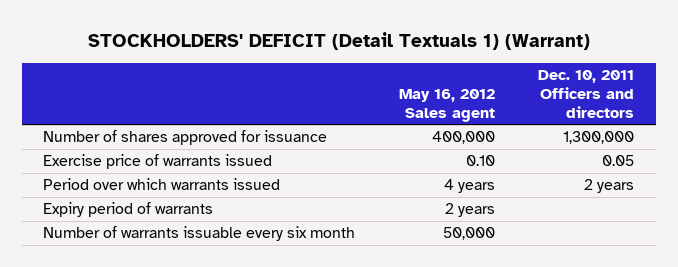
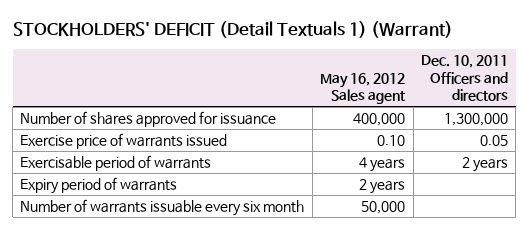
- Period over which warrants issued | 4 years | 2 years
+ Exercisable period of warrants | 4 years | 2 years

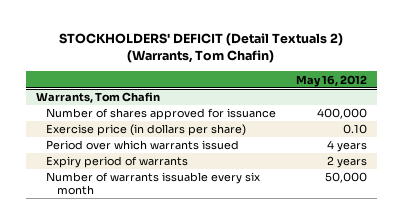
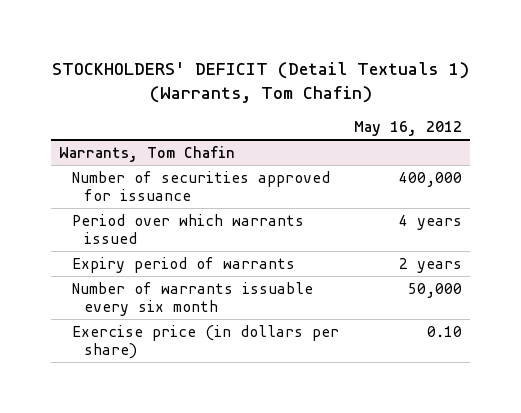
- STOCKHOLDERS' DEFICIT (Detail Textuals 2) (Warrants, Tom Chafin)
+ STOCKHOLDERS' DEFICIT (Detail Textuals 1) (Warrants, Tom Chafin)
@ Warrants, Tom Chafin
- Number of shares approved for issuance | 400,000
+ Number of securities approved for issuance | 400,000
moved down: Exercise price (in dollars per share) | 0.10

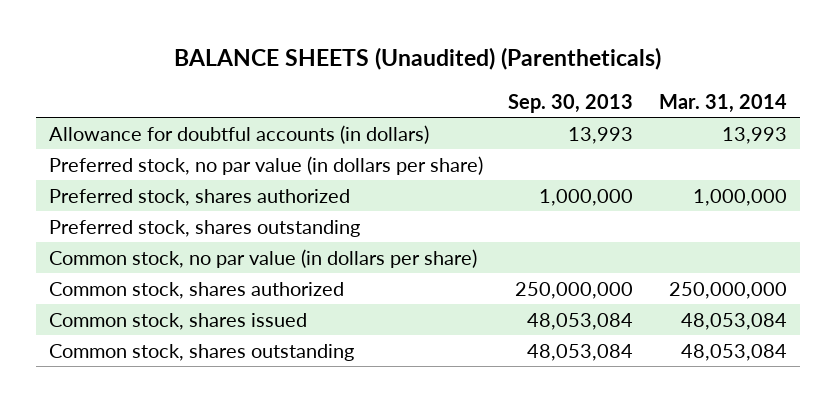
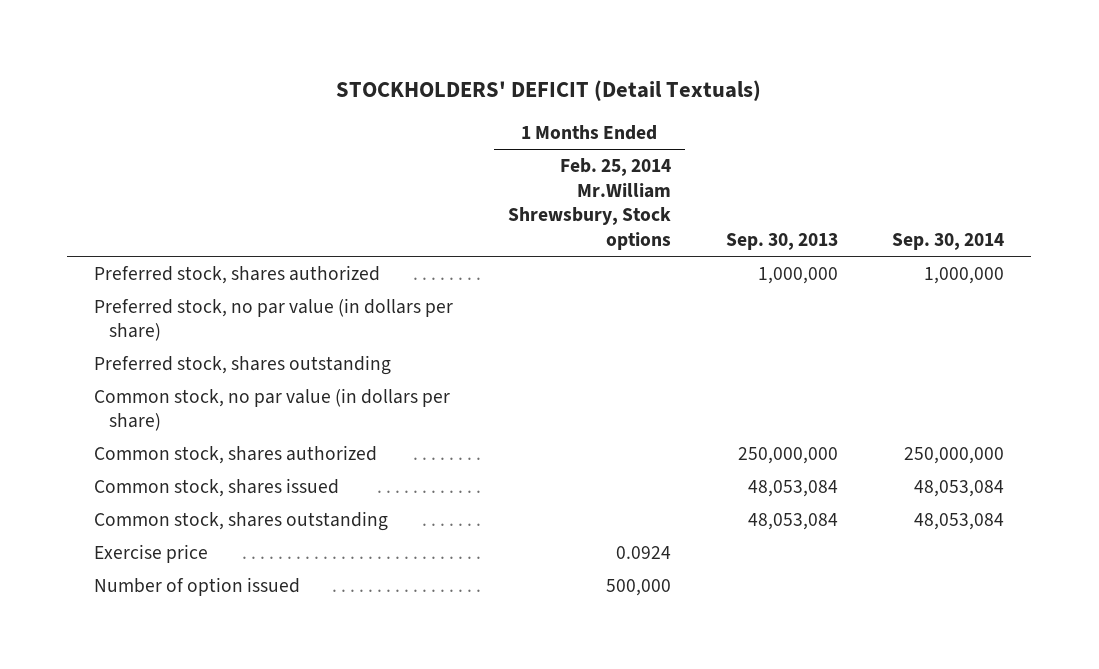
- BALANCE SHEETS (Unaudited) (Parentheticals)
+ STOCKHOLDERS' DEFICIT (Detail Textuals)
- | Sep. 30, 2013 | Mar. 31, 2014
+ | 1 Months Ended Feb. 25, 2014 Mr.William Shrewsbury, Stock options | Sep. 30, 2013 | Sep. 30, 2014
- Allowance for doubtful accounts (in dollars) | 13,993 | 13,993
moved down: Preferred stock, no par value (in dollars per share)
+ Exercise price | 0.0924 | |
+ Number of option issued | 500,000 | |

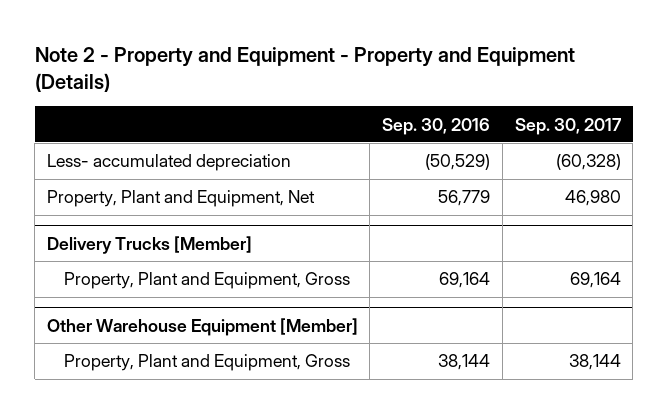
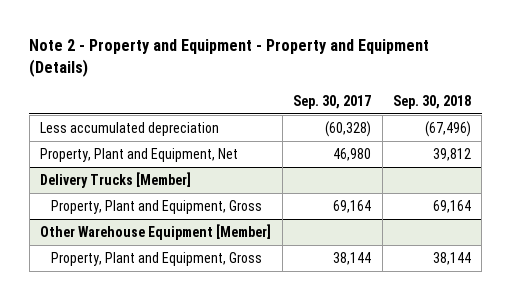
- | Sep. 30, 2016 | Sep. 30, 2017
+ | Sep. 30, 2017 | Sep. 30, 2018
- Less- accumulated depreciation | (50,529) | (60,328)
+ Less accumulated depreciation | (60,328) | (67,496)

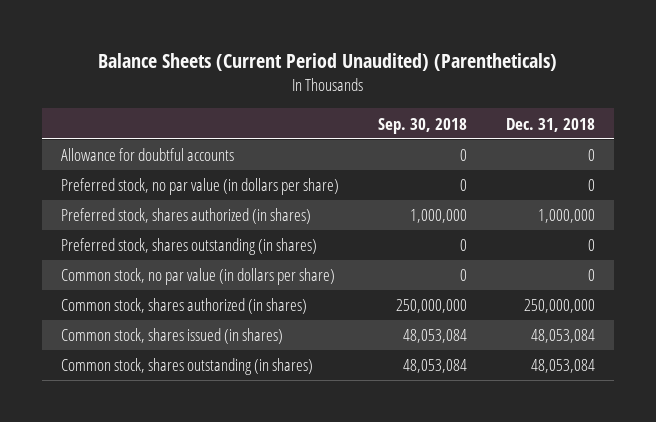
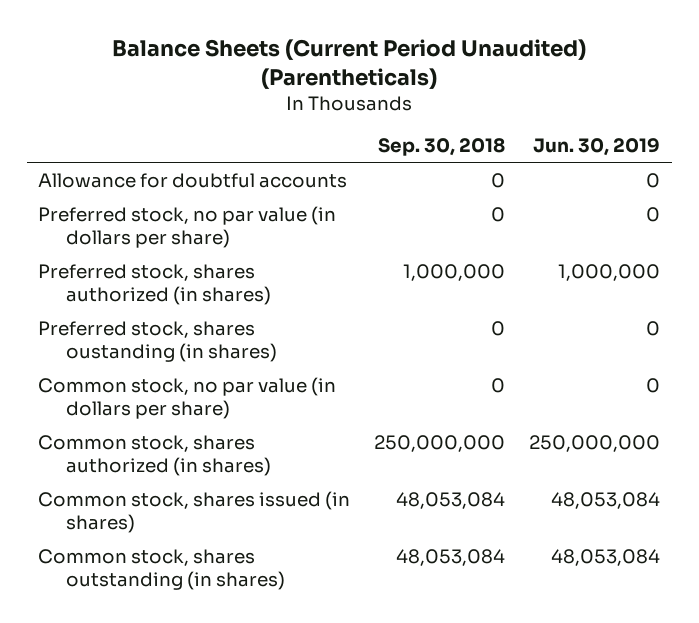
- | Sep. 30, 2018 | Dec. 31, 2018
+ | Sep. 30, 2018 | Jun. 30, 2019
- Preferred stock, shares outstanding (in shares) | 0 | 0
+ Preferred stock, shares oustanding (in shares) | 0 | 0

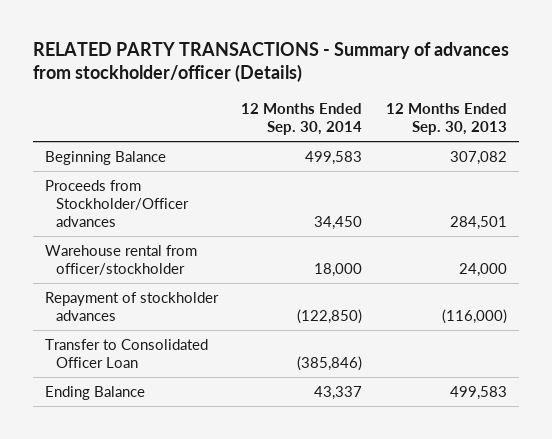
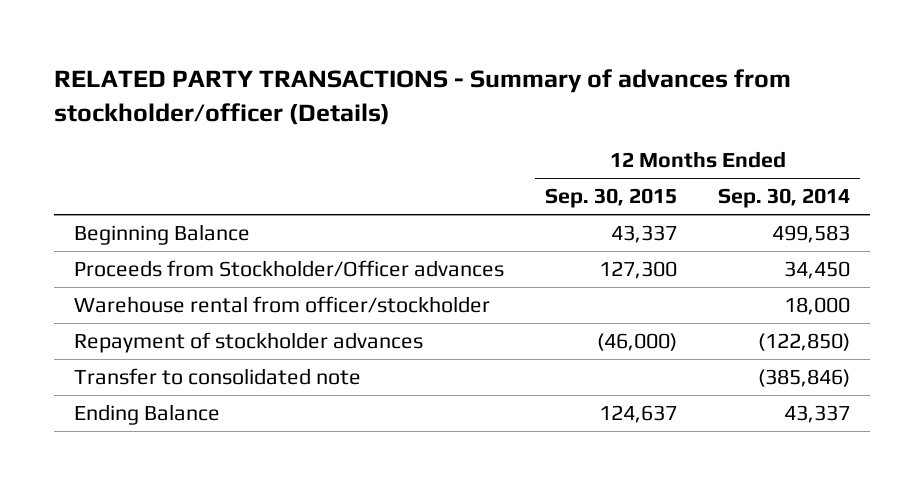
- | 12 Months Ended Sep. 30, 2014 | 12 Months Ended Sep. 30, 2013
+ | 12 Months Ended Sep. 30, 2015 | 12 Months Ended Sep. 30, 2014
- Transfer to Consolidated Officer Loan | (385,846) |
+ Transfer to consolidated note | | (385,846)

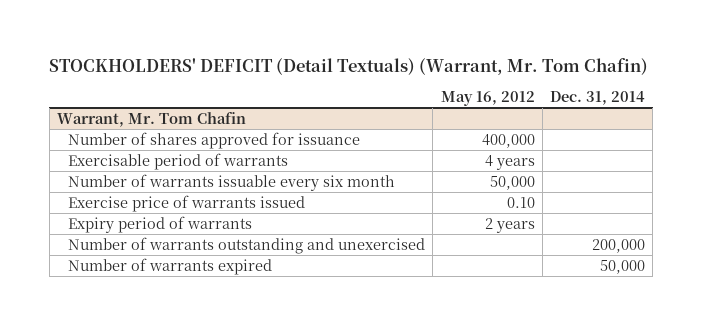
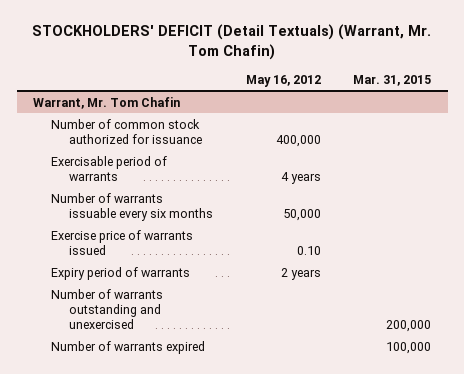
- | May 16, 2012 | Dec. 31, 2014
+ | May 16, 2012 | Mar. 31, 2015
@ Warrant, Mr. Tom Chafin
- Number of shares approved for issuance | 400,000 |
+ Number of common stock authorized for issuance | 400,000 |
- Number of warrants issuable every six month | 50,000 |
+ Number of warrants issuable every six months | 50,000 |

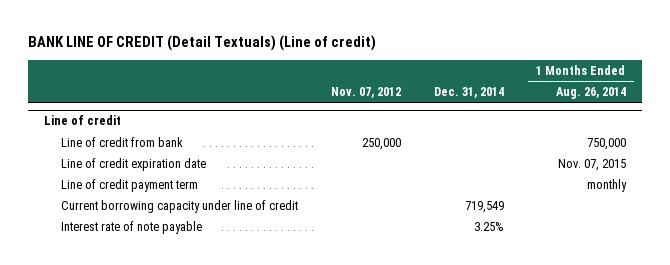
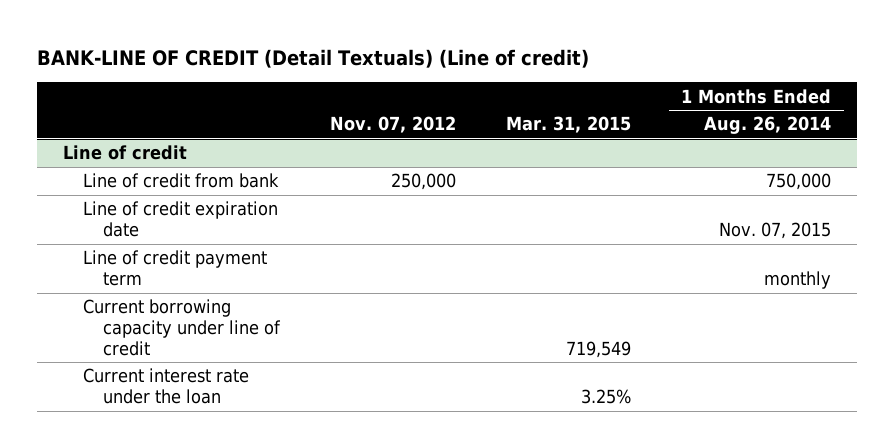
- BANK LINE OF CREDIT (Detail Textuals) (Line of credit)
+ BANK-LINE OF CREDIT (Detail Textuals) (Line of credit)
- | Nov. 07, 2012 | Dec. 31, 2014 | 1 Months Ended Aug. 26, 2014
+ | Nov. 07, 2012 | Mar. 31, 2015 | 1 Months Ended Aug. 26, 2014
@ Line of credit
- Interest rate of note payable | | 3.25% |
+ Current interest rate under the loan | | 3.25% |

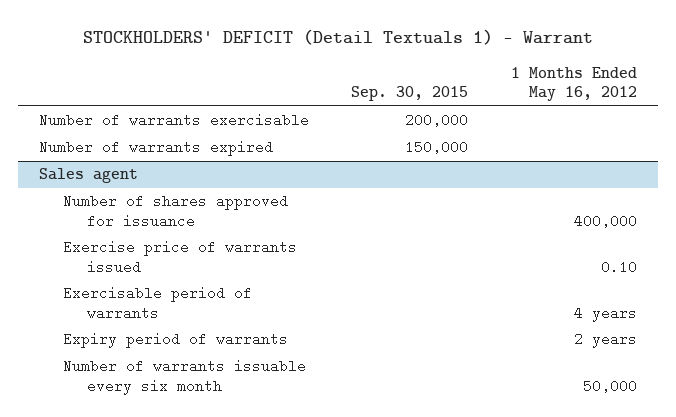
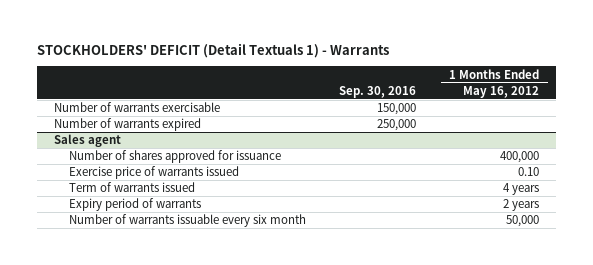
- STOCKHOLDERS' DEFICIT (Detail Textuals 1) - Warrant
+ STOCKHOLDERS' DEFICIT (Detail Textuals 1) - Warrants
- | Sep. 30, 2015 | 1 Months Ended May 16, 2012
+ | Sep. 30, 2016 | 1 Months Ended May 16, 2012
@ Sales agent
- Exercisable period of warrants | | 4 years
+ Term of warrants issued | | 4 years

